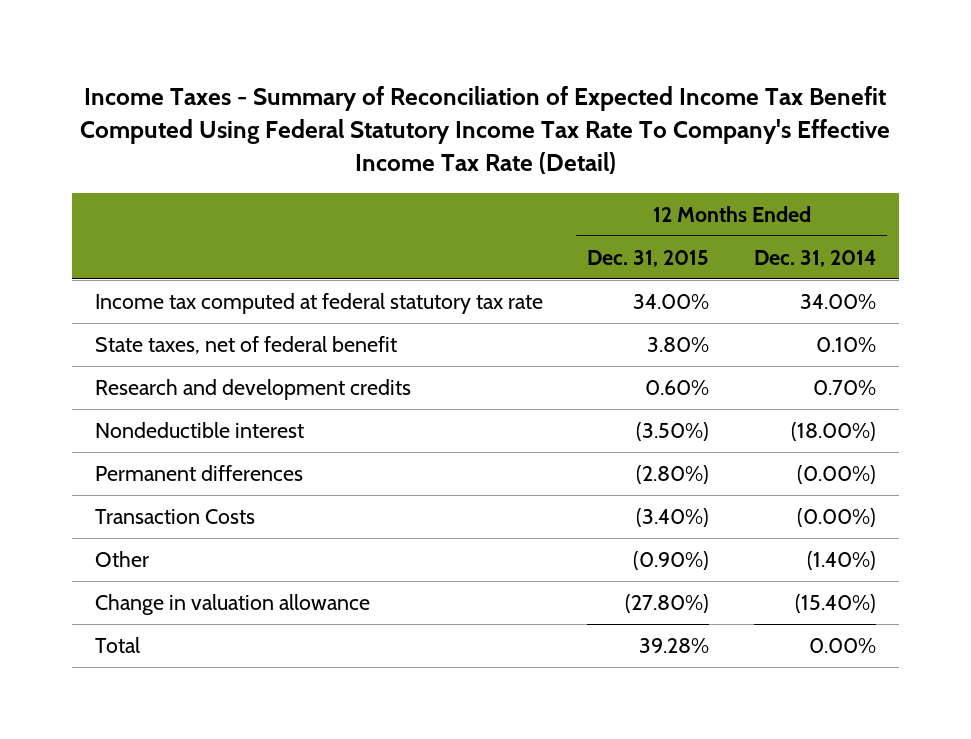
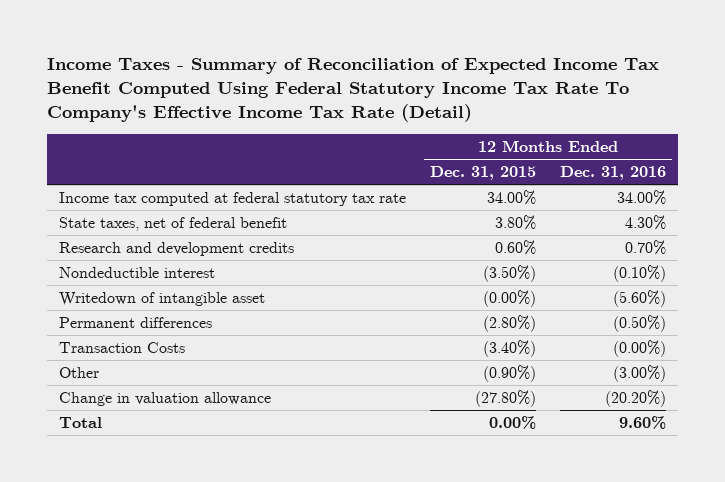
- | 12 Months Ended Dec. 31, 2015 | 12 Months Ended Dec. 31, 2014
+ | 12 Months Ended Dec. 31, 2015 | 12 Months Ended Dec. 31, 2016
+ Writedown of intangible asset | (0.00%) | (5.60%)
- Total | 39.28% | 0.00%
+ Total | 0.00% | 9.60%

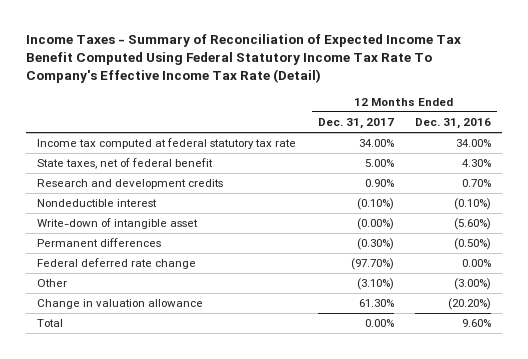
- | 12 Months Ended Dec. 31, 2015 | 12 Months Ended Dec. 31, 2016
+ | 12 Months Ended Dec. 31, 2017 | 12 Months Ended Dec. 31, 2016
- Writedown of intangible asset | (0.00%) | (5.60%)
+ Write-down of intangible asset | (0.00%) | (5.60%)
- Transaction Costs | (3.40%) | (0.00%)
+ Federal deferred rate change | (97.70%) | 0.00%

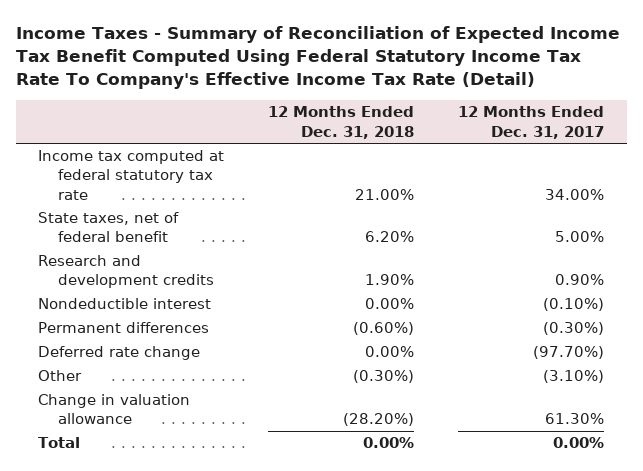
- | 12 Months Ended Dec. 31, 2017 | 12 Months Ended Dec. 31, 2016
+ | 12 Months Ended Dec. 31, 2018 | 12 Months Ended Dec. 31, 2017
- Write-down of intangible asset | (0.00%) | (5.60%)
- Federal deferred rate change | (97.70%) | 0.00%
+ Deferred rate change | 0.00% | (97.70%)

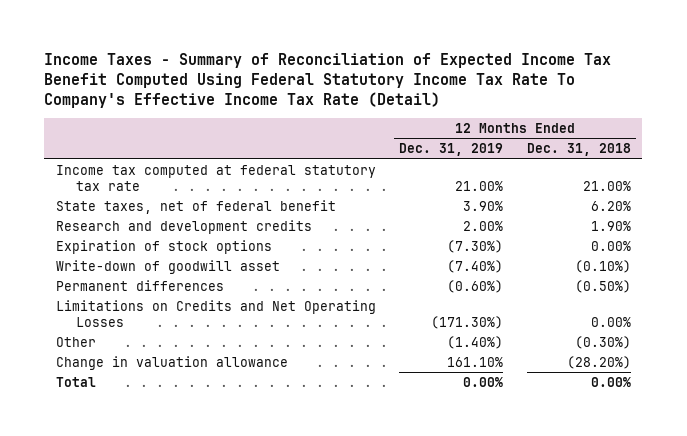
- | 12 Months Ended Dec. 31, 2018 | 12 Months Ended Dec. 31, 2017
+ | 12 Months Ended Dec. 31, 2019 | 12 Months Ended Dec. 31, 2018
- Nondeductible interest | 0.00% | (0.10%)
- Permanent differences | (0.60%) | (0.30%)
- Deferred rate change | 0.00% | (97.70%)
+ Expiration of stock options | (7.30%) | 0.00%
+ Write-down of goodwill asset | (7.40%) | (0.10%)
+ Permanent differences | (0.60%) | (0.50%)
+ Limitations on Credits and Net Operating Losses | (171.30%) | 0.00%

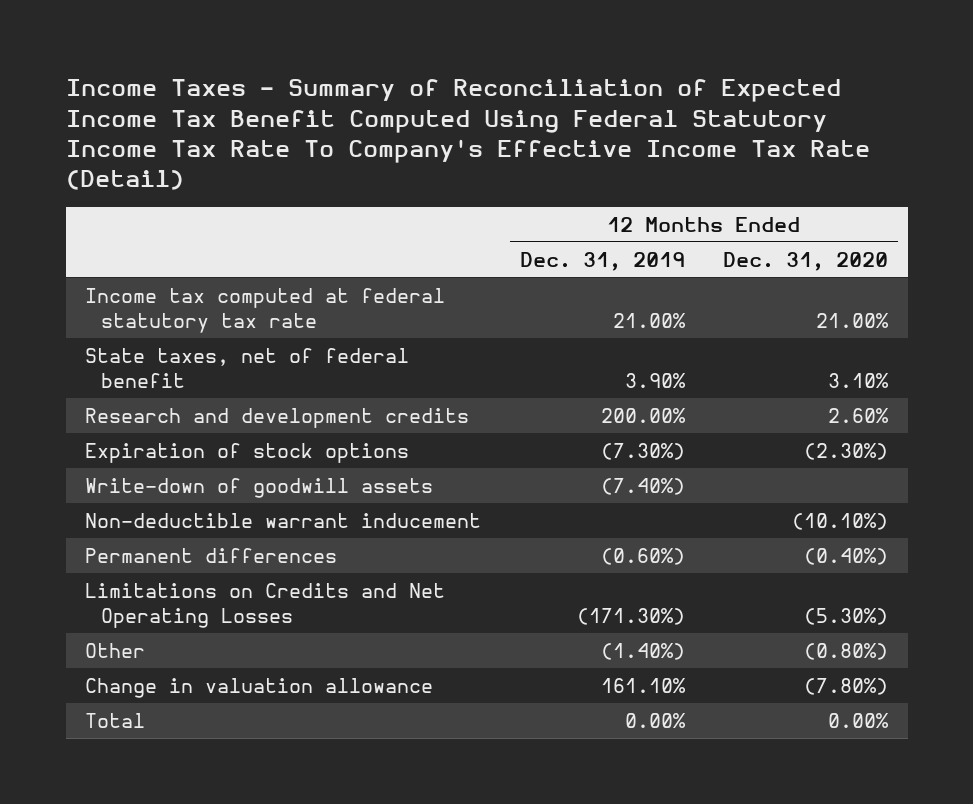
- | 12 Months Ended Dec. 31, 2019 | 12 Months Ended Dec. 31, 2018
+ | 12 Months Ended Dec. 31, 2019 | 12 Months Ended Dec. 31, 2020
- Research and development credits | 2.00% | 1.90%
+ Research and development credits | 200.00% | 2.60%
- Write-down of goodwill asset | (7.40%) | (0.10%)
+ Write-down of goodwill assets | (7.40%) |
+ Non-deductible warrant inducement | | (10.10%)

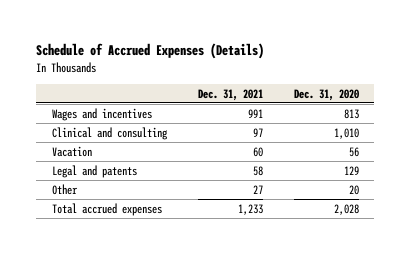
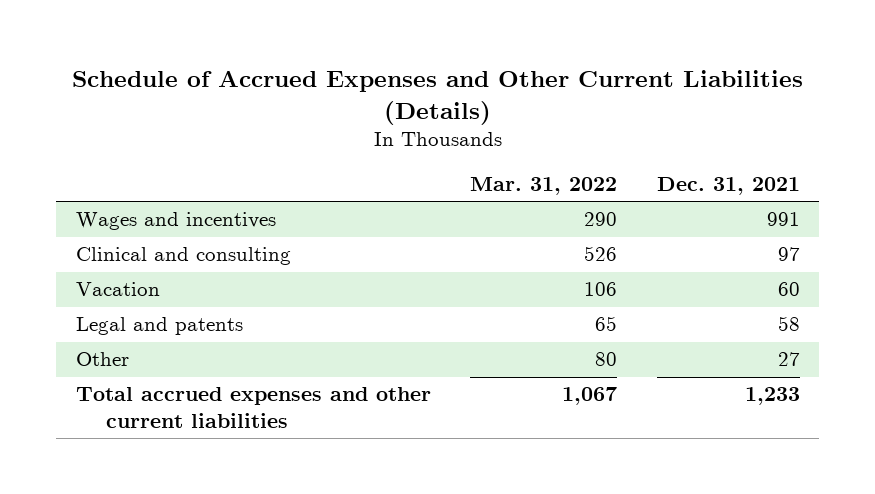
- Schedule of Accrued Expenses (Details)
+ Schedule of Accrued Expenses and Other Current Liabilities (Details)
- | Dec. 31, 2021 | Dec. 31, 2020
+ | Mar. 31, 2022 | Dec. 31, 2021
- Total accrued expenses | 1,233 | 2,028
+ Total accrued expenses and other current liabilities | 1,067 | 1,233

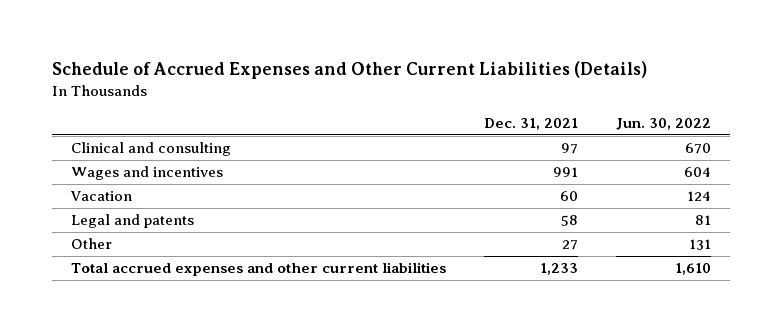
- | Mar. 31, 2022 | Dec. 31, 2021
+ | Dec. 31, 2021 | Jun. 30, 2022
moved down: Wages and incentives | 991 | 604

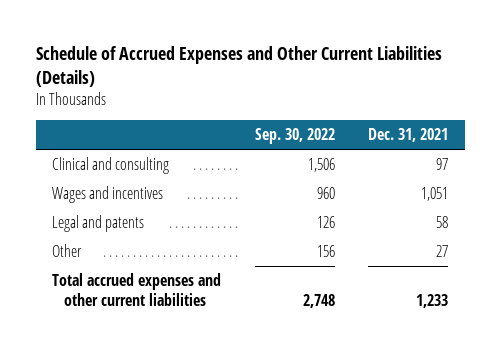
- | Dec. 31, 2021 | Jun. 30, 2022
+ | Sep. 30, 2022 | Dec. 31, 2021
- Wages and incentives | 991 | 604
- Vacation | 60 | 124
+ Wages and incentives | 960 | 1,051

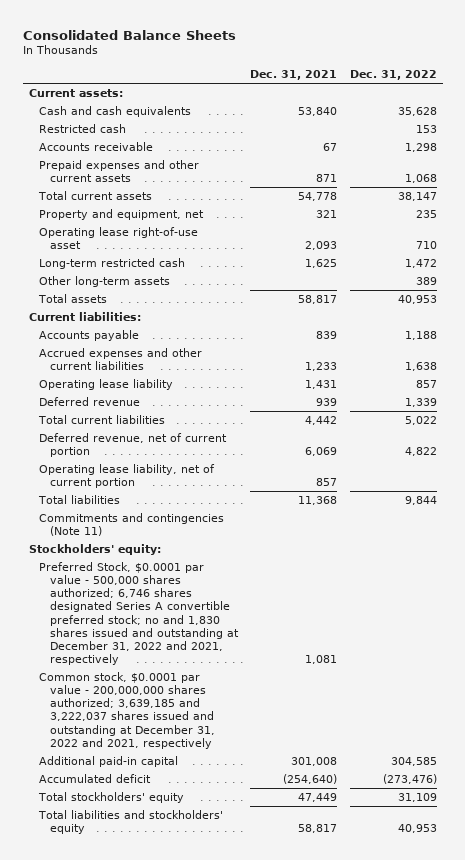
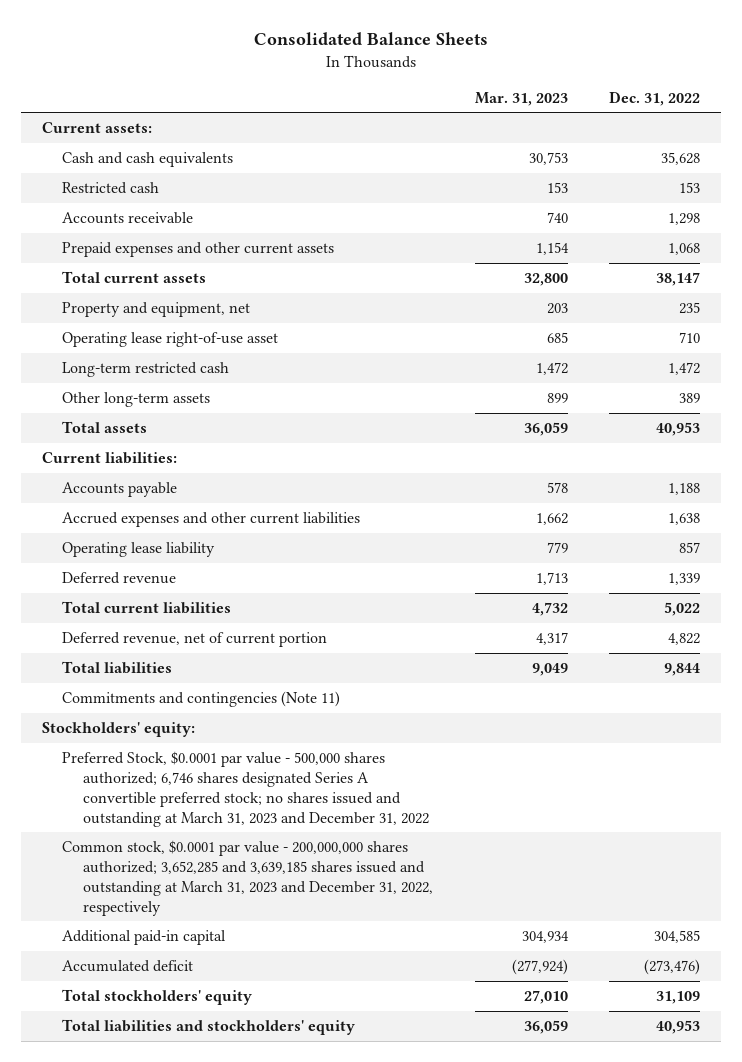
- | Dec. 31, 2021 | Dec. 31, 2022
+ | Mar. 31, 2023 | Dec. 31, 2022
- Operating lease liability, net of current portion | 857 |
- Preferred Stock, $0.0001 par value - 500,000 shares authorized; 6,746 shares designated Series A convertible preferred stock; no and 1,830 shares issued and outstanding at December 31, 2022 and 2021, respectively | 1,081 |
- Common stock, $0.0001 par value - 200,000,000 shares authorized; 3,639,185 and 3,222,037 shares issued and outstanding at December 31, 2022 and 2021, respectively
+ Preferred Stock, $0.0001 par value - 500,000 shares authorized; 6,746 shares designated Series A convertible preferred stock; no shares issued and outstanding at March 31, 2023 and December 31, 2022
+ Common stock, $0.0001 par value - 200,000,000 shares authorized; 3,652,285 and 3,639,185 shares issued and outstanding at March 31, 2023 and December 31, 2022, respectively

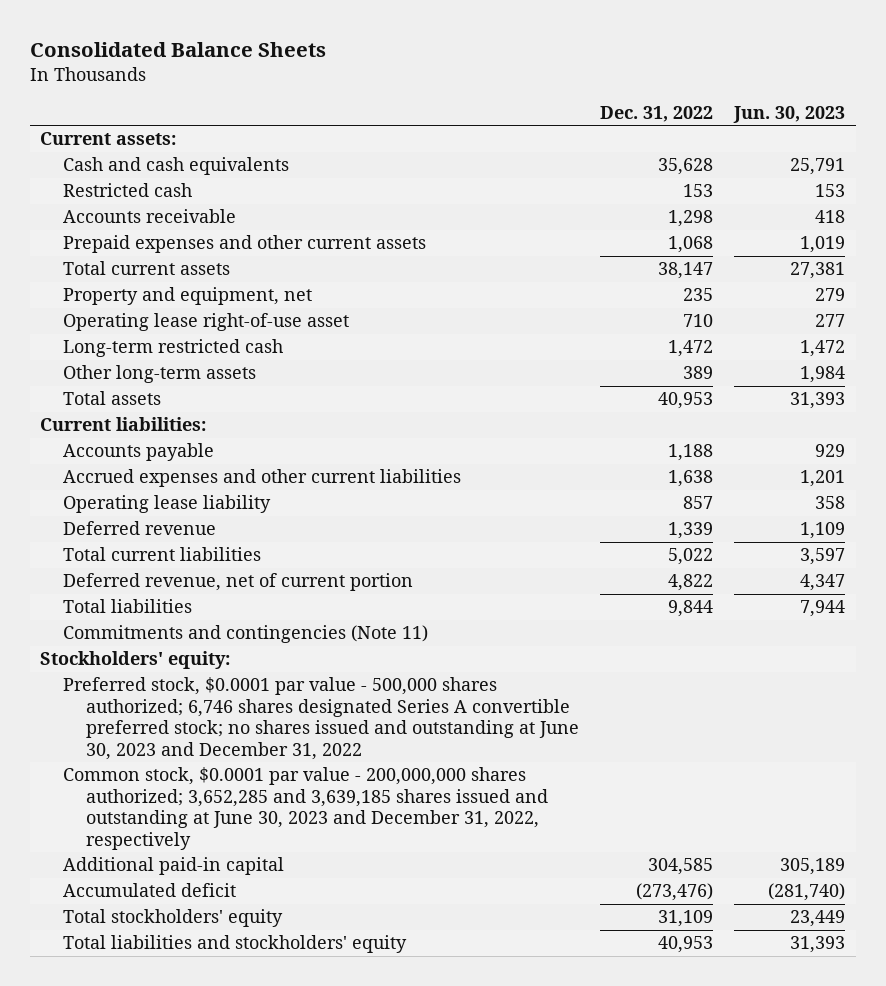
- | Mar. 31, 2023 | Dec. 31, 2022
+ | Dec. 31, 2022 | Jun. 30, 2023
- Preferred Stock, $0.0001 par value - 500,000 shares authorized; 6,746 shares designated Series A convertible preferred stock; no shares issued and outstanding at March 31, 2023 and December 31, 2022
- Common stock, $0.0001 par value - 200,000,000 shares authorized; 3,652,285 and 3,639,185 shares issued and outstanding at March 31, 2023 and December 31, 2022, respectively
+ Preferred stock, $0.0001 par value - 500,000 shares authorized; 6,746 shares designated Series A convertible preferred stock; no shares issued and outstanding at June 30, 2023 and December 31, 2022
+ Common stock, $0.0001 par value - 200,000,000 shares authorized; 3,652,285 and 3,639,185 shares issued and outstanding at June 30, 2023 and December 31, 2022, respectively

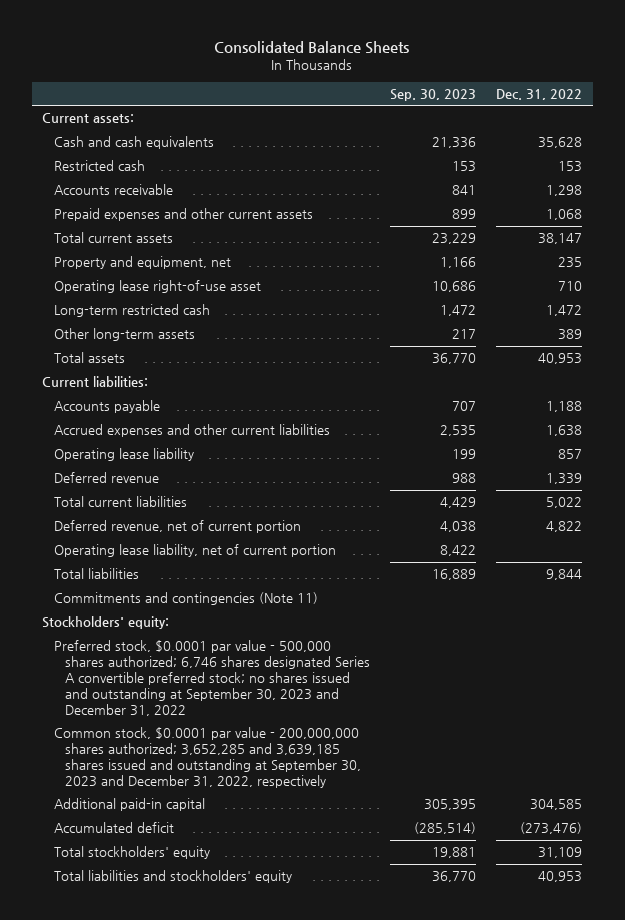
- | Dec. 31, 2022 | Jun. 30, 2023
+ | Sep. 30, 2023 | Dec. 31, 2022
+ Operating lease liability, net of current portion | 8,422 |
- Preferred stock, $0.0001 par value - 500,000 shares authorized; 6,746 shares designated Series A convertible preferred stock; no shares issued and outstanding at June 30, 2023 and December 31, 2022
- Common stock, $0.0001 par value - 200,000,000 shares authorized; 3,652,285 and 3,639,185 shares issued and outstanding at June 30, 2023 and December 31, 2022, respectively
+ Preferred stock, $0.0001 par value - 500,000 shares authorized; 6,746 shares designated Series A convertible preferred stock; no shares issued and outstanding at September 30, 2023 and December 31, 2022
+ Common stock, $0.0001 par value - 200,000,000 shares authorized; 3,652,285 and 3,639,185 shares issued and outstanding at September 30, 2023 and December 31, 2022, respectively

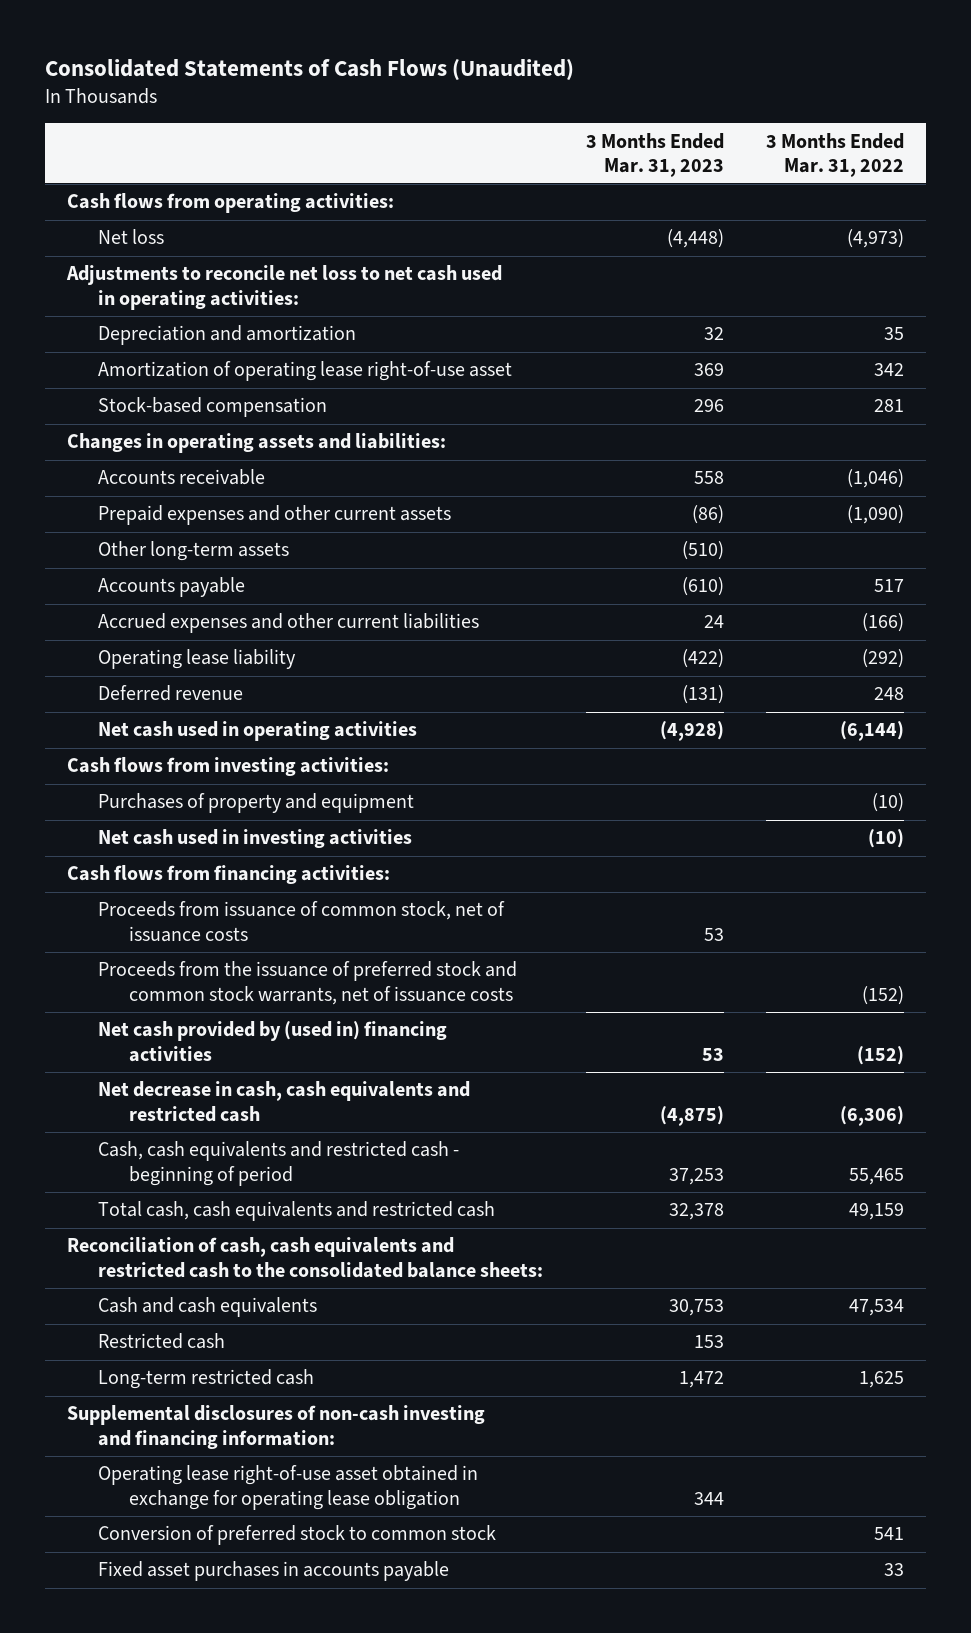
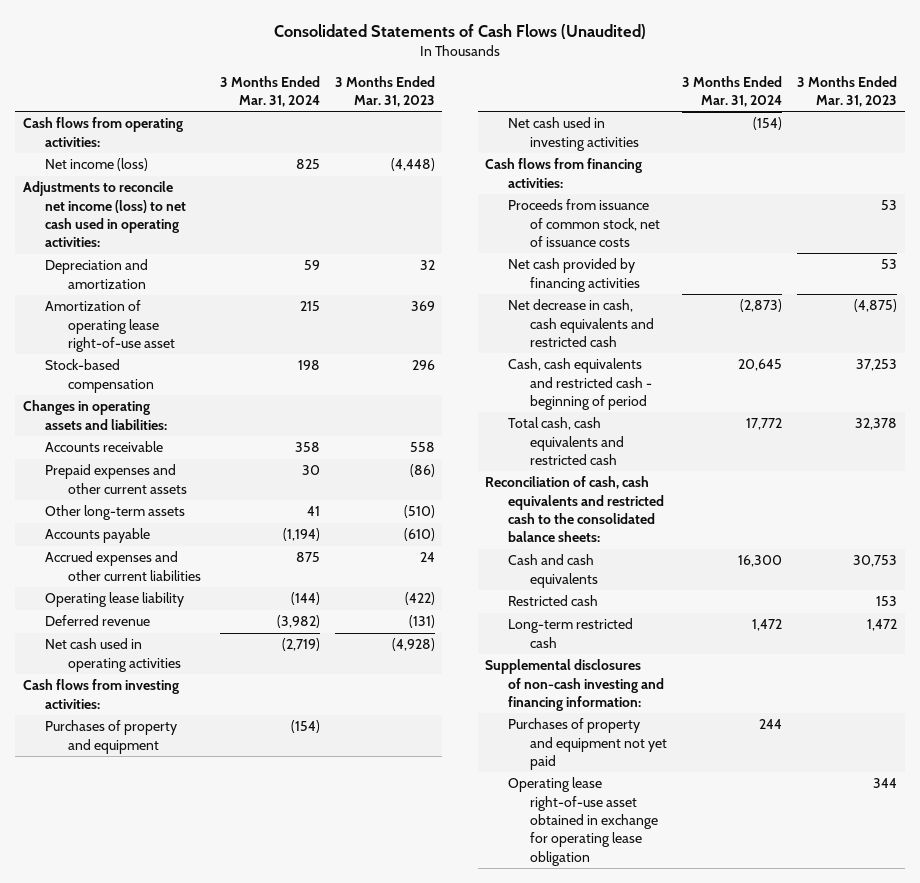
- | 3 Months Ended Mar. 31, 2023 | 3 Months Ended Mar. 31, 2022
+ | 3 Months Ended Mar. 31, 2024 | 3 Months Ended Mar. 31, 2023
- Net loss | (4,448) | (4,973)
- Adjustments to reconcile net loss to net cash used in operating activities:
+ Net income (loss) | 825 | (4,448)
+ Adjustments to reconcile net income (loss) to net cash used in operating activities:
- Proceeds from the issuance of preferred stock and common stock warrants, net of issuance costs | | (152)
- Net cash provided by (used in) financing activities | 53 | (152)
+ Net cash provided by financing activities | | 53
+ Purchases of property and equipment not yet paid | 244 |
- Conversion of preferred stock to common stock | | 541
- Fixed asset purchases in accounts payable | | 33

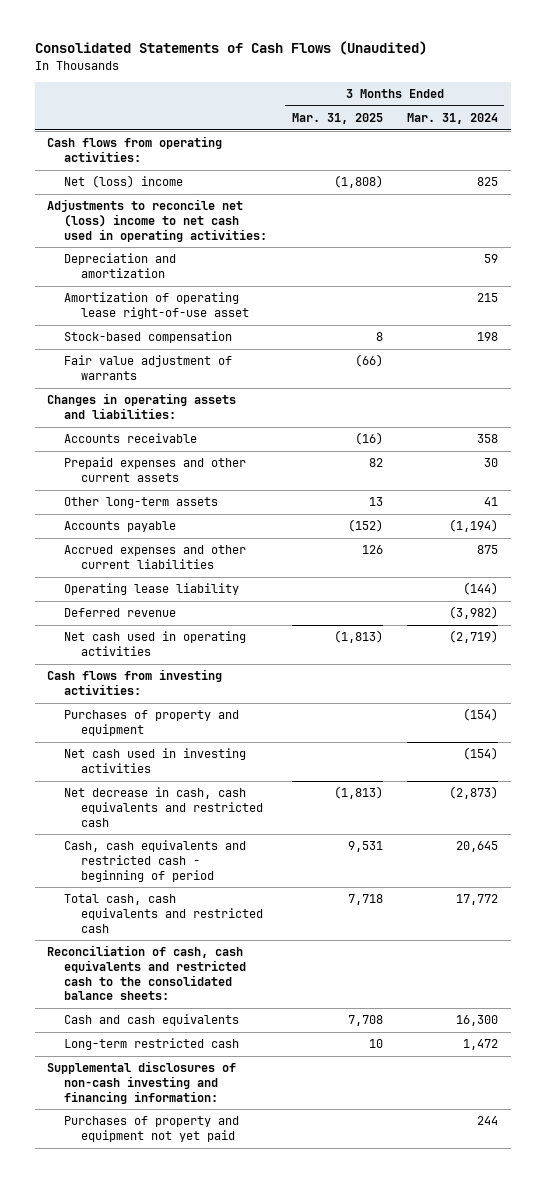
- | 3 Months Ended Mar. 31, 2024 | 3 Months Ended Mar. 31, 2023
+ | 3 Months Ended Mar. 31, 2025 | 3 Months Ended Mar. 31, 2024
- Net income (loss) | 825 | (4,448)
- Adjustments to reconcile net income (loss) to net cash used in operating activities:
+ Net (loss) income | (1,808) | 825
+ Adjustments to reconcile net (loss) income to net cash used in operating activities:
+ Fair value adjustment of warrants | (66) |
- Cash flows from financing activities:
- Proceeds from issuance of common stock, net of issuance costs | | 53
- Net cash provided by financing activities | | 53
- Restricted cash | | 153
- Operating lease right-of-use asset obtained in exchange for operating lease obligation | | 344

